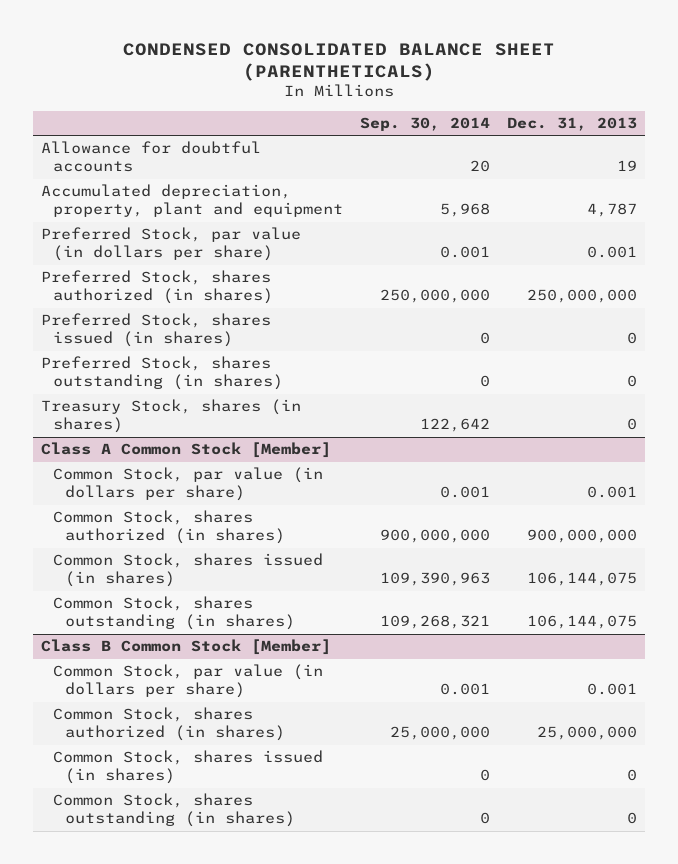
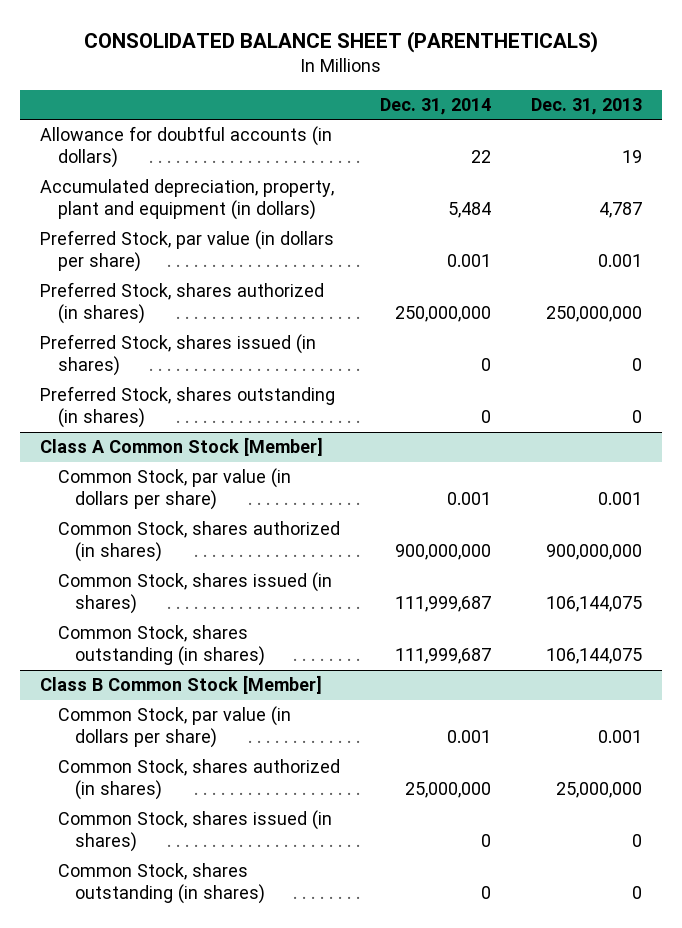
- CONDENSED CONSOLIDATED BALANCE SHEET (PARENTHETICALS)
+ CONSOLIDATED BALANCE SHEET (PARENTHETICALS)
- | Sep. 30, 2014 | Dec. 31, 2013
+ | Dec. 31, 2014 | Dec. 31, 2013
- Allowance for doubtful accounts | 20 | 19
- Accumulated depreciation, property, plant and equipment | 5,968 | 4,787
+ Allowance for doubtful accounts (in dollars) | 22 | 19
+ Accumulated depreciation, property, plant and equipment (in dollars) | 5,484 | 4,787
- Treasury Stock, shares (in shares) | 122,642 | 0

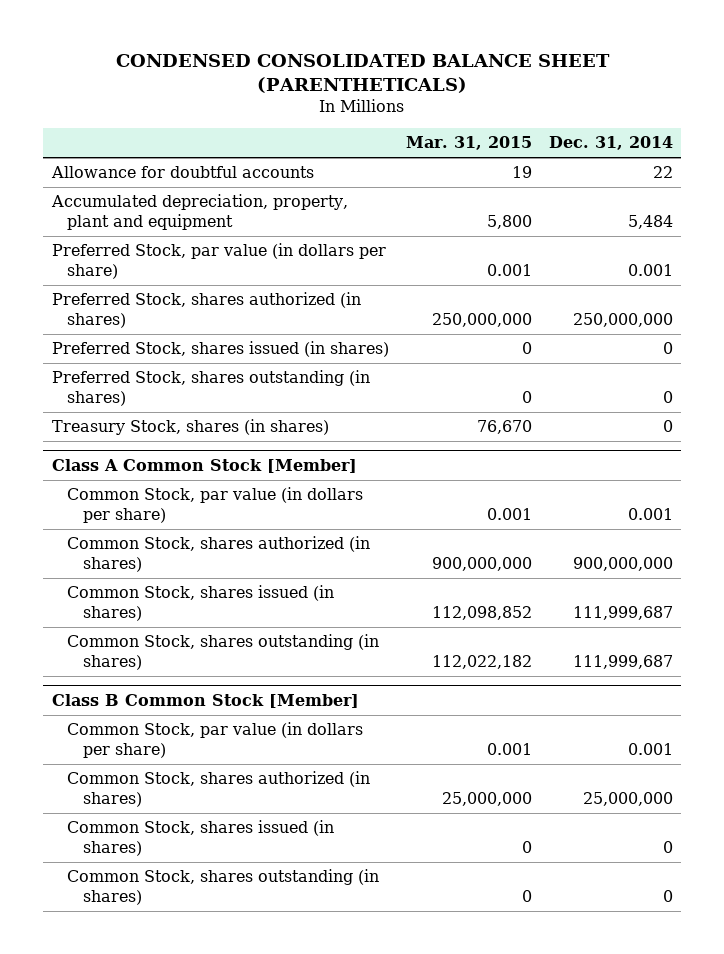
- CONSOLIDATED BALANCE SHEET (PARENTHETICALS)
+ CONDENSED CONSOLIDATED BALANCE SHEET (PARENTHETICALS)
- | Dec. 31, 2014 | Dec. 31, 2013
+ | Mar. 31, 2015 | Dec. 31, 2014
- Allowance for doubtful accounts (in dollars) | 22 | 19
- Accumulated depreciation, property, plant and equipment (in dollars) | 5,484 | 4,787
+ Allowance for doubtful accounts | 19 | 22
+ Accumulated depreciation, property, plant and equipment | 5,800 | 5,484
+ Treasury Stock, shares (in shares) | 76,670 | 0

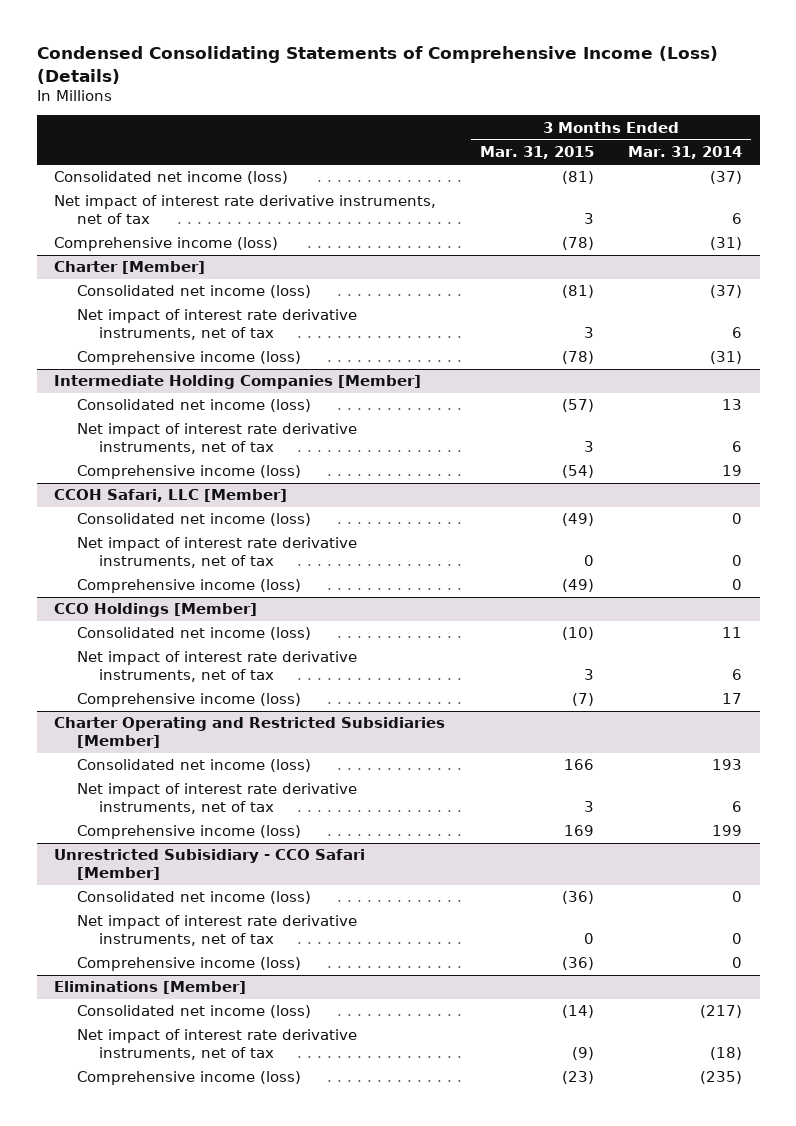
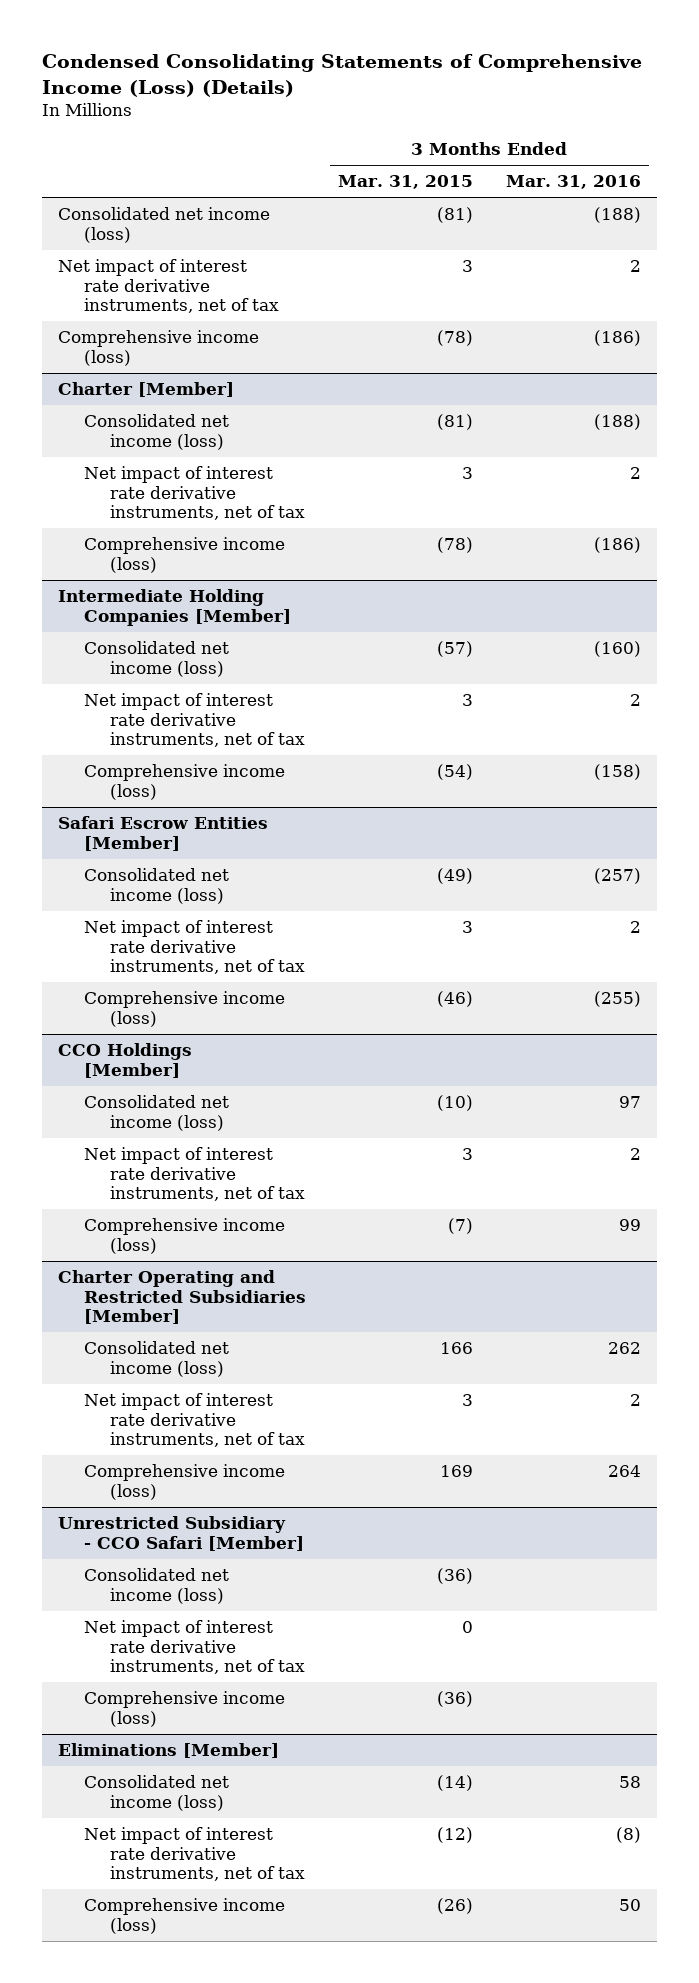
- | 3 Months Ended Mar. 31, 2015 | 3 Months Ended Mar. 31, 2014
+ | 3 Months Ended Mar. 31, 2015 | 3 Months Ended Mar. 31, 2016
- CCOH Safari, LLC [Member]
+ Safari Escrow Entities [Member]
- Net impact of interest rate derivative instruments, net of tax | 0 | 0
- Comprehensive income (loss) | (49) | 0
+ Net impact of interest rate derivative instruments, net of tax | 3 | 2
+ Comprehensive income (loss) | (46) | (255)
- Unrestricted Subisidiary - CCO Safari [Member]
+ Unrestricted Subsidiary - CCO Safari [Member]
@ Eliminations [Member]
- Net impact of interest rate derivative instruments, net of tax | (9) | (18)
- Comprehensive income (loss) | (23) | (235)
+ Net impact of interest rate derivative instruments, net of tax | (12) | (8)
+ Comprehensive income (loss) | (26) | 50

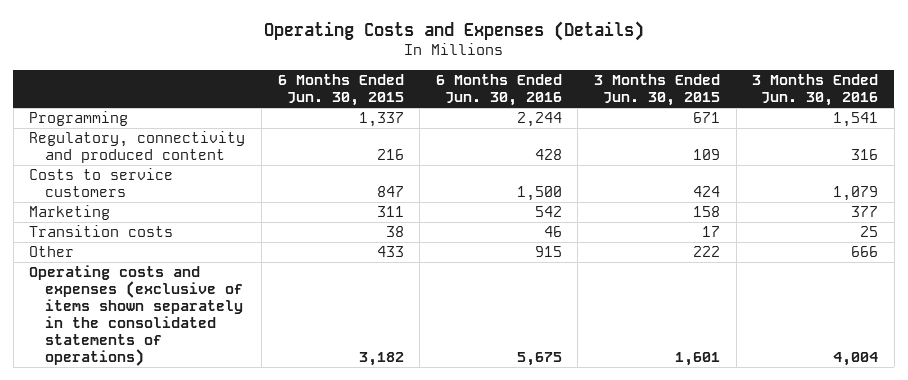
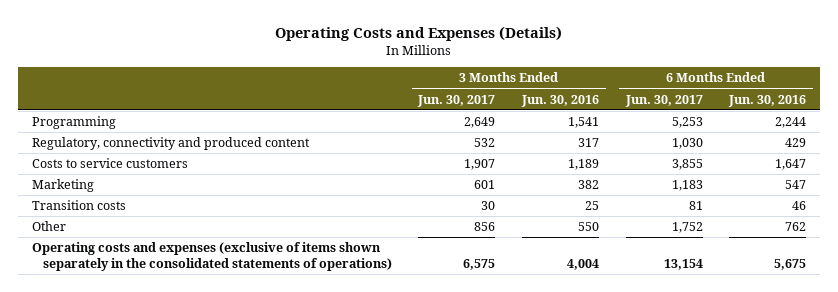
- | 6 Months Ended Jun. 30, 2015 | 6 Months Ended Jun. 30, 2016 | 3 Months Ended Jun. 30, 2015 | 3 Months Ended Jun. 30, 2016
+ | 3 Months Ended Jun. 30, 2017 | 3 Months Ended Jun. 30, 2016 | 6 Months Ended Jun. 30, 2017 | 6 Months Ended Jun. 30, 2016
- Regulatory, connectivity and produced content | 216 | 428 | 109 | 316
- Costs to service customers | 847 | 1,500 | 424 | 1,079
- Marketing | 311 | 542 | 158 | 377
+ Regulatory, connectivity and produced content | 532 | 317 | 1,030 | 429
+ Costs to service customers | 1,907 | 1,189 | 3,855 | 1,647
+ Marketing | 601 | 382 | 1,183 | 547
- Other | 433 | 915 | 222 | 666
+ Other | 856 | 550 | 1,752 | 762

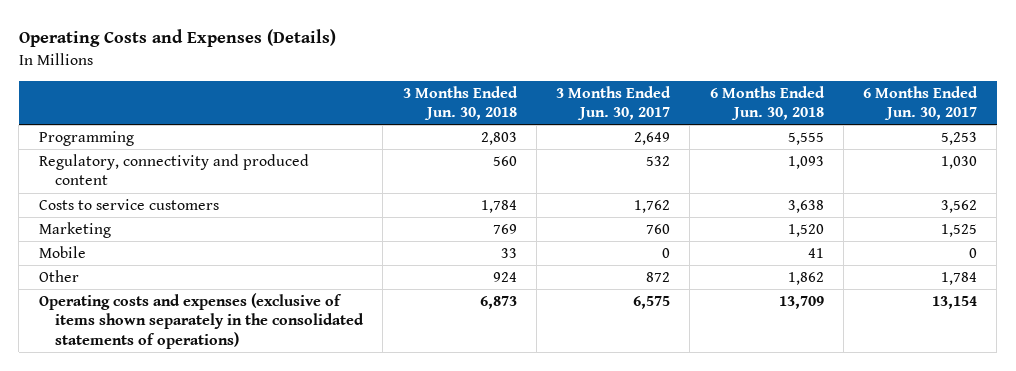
- | 3 Months Ended Jun. 30, 2017 | 3 Months Ended Jun. 30, 2016 | 6 Months Ended Jun. 30, 2017 | 6 Months Ended Jun. 30, 2016
+ | 3 Months Ended Jun. 30, 2018 | 3 Months Ended Jun. 30, 2017 | 6 Months Ended Jun. 30, 2018 | 6 Months Ended Jun. 30, 2017
- Costs to service customers | 1,907 | 1,189 | 3,855 | 1,647
- Marketing | 601 | 382 | 1,183 | 547
- Transition costs | 30 | 25 | 81 | 46
- Other | 856 | 550 | 1,752 | 762
+ Costs to service customers | 1,784 | 1,762 | 3,638 | 3,562
+ Marketing | 769 | 760 | 1,520 | 1,525
+ Mobile | 33 | 0 | 41 | 0
+ Other | 924 | 872 | 1,862 | 1,784

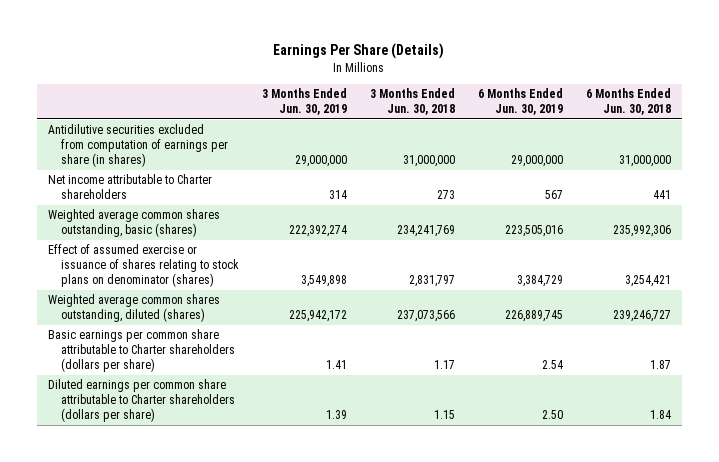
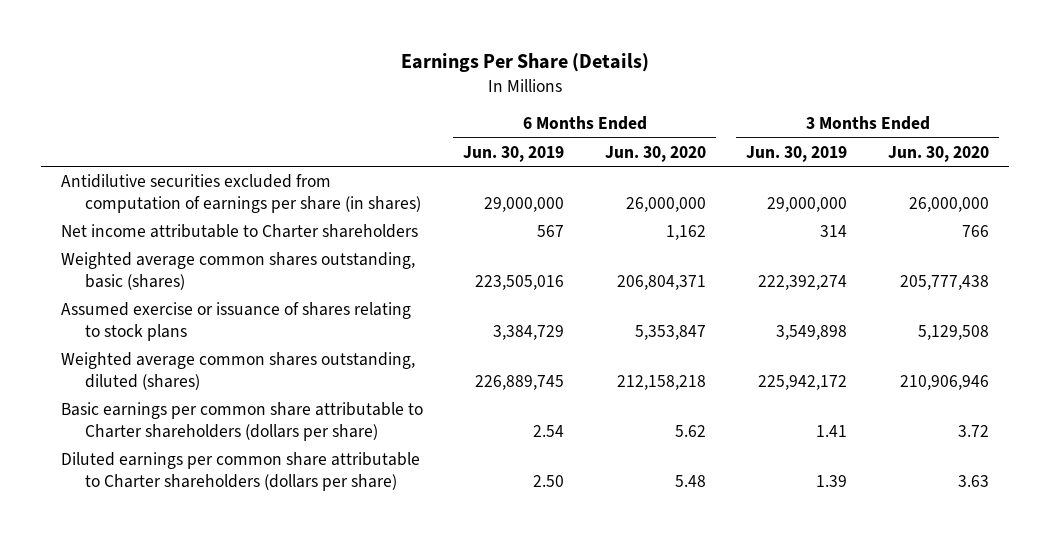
- | 3 Months Ended Jun. 30, 2019 | 3 Months Ended Jun. 30, 2018 | 6 Months Ended Jun. 30, 2019 | 6 Months Ended Jun. 30, 2018
+ | 6 Months Ended Jun. 30, 2019 | 6 Months Ended Jun. 30, 2020 | 3 Months Ended Jun. 30, 2019 | 3 Months Ended Jun. 30, 2020
- Effect of assumed exercise or issuance of shares relating to stock plans on denominator (shares) | 3,549,898 | 2,831,797 | 3,384,729 | 3,254,421
+ Assumed exercise or issuance of shares relating to stock plans | 3,384,729 | 5,353,847 | 3,549,898 | 5,129,508

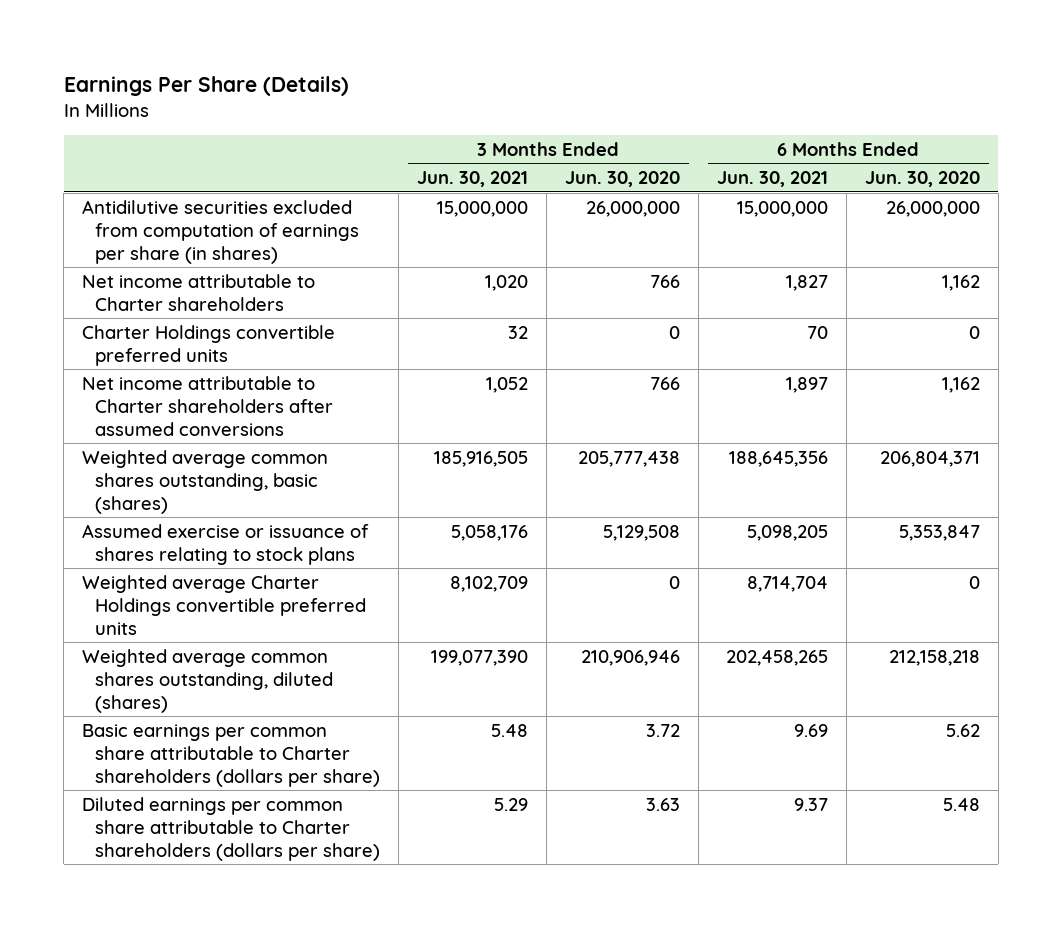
- | 6 Months Ended Jun. 30, 2019 | 6 Months Ended Jun. 30, 2020 | 3 Months Ended Jun. 30, 2019 | 3 Months Ended Jun. 30, 2020
+ | 3 Months Ended Jun. 30, 2021 | 3 Months Ended Jun. 30, 2020 | 6 Months Ended Jun. 30, 2021 | 6 Months Ended Jun. 30, 2020
+ Charter Holdings convertible preferred units | 32 | 0 | 70 | 0
+ Net income attributable to Charter shareholders after assumed conversions | 1,052 | 766 | 1,897 | 1,162
+ Weighted average Charter Holdings convertible preferred units | 8,102,709 | 0 | 8,714,704 | 0

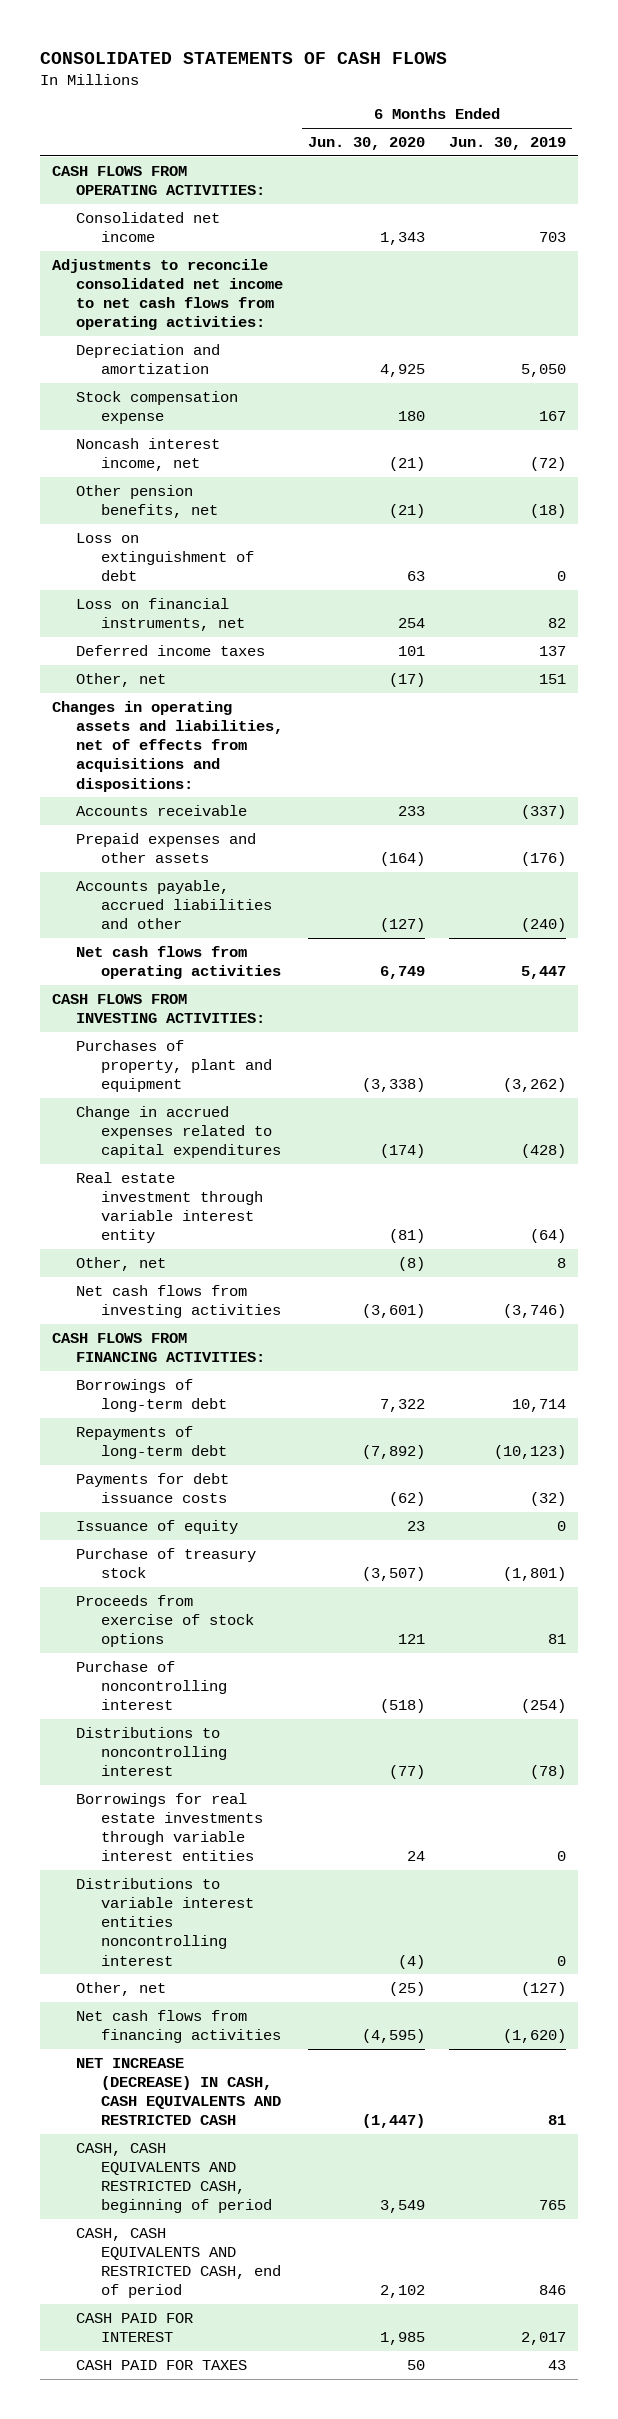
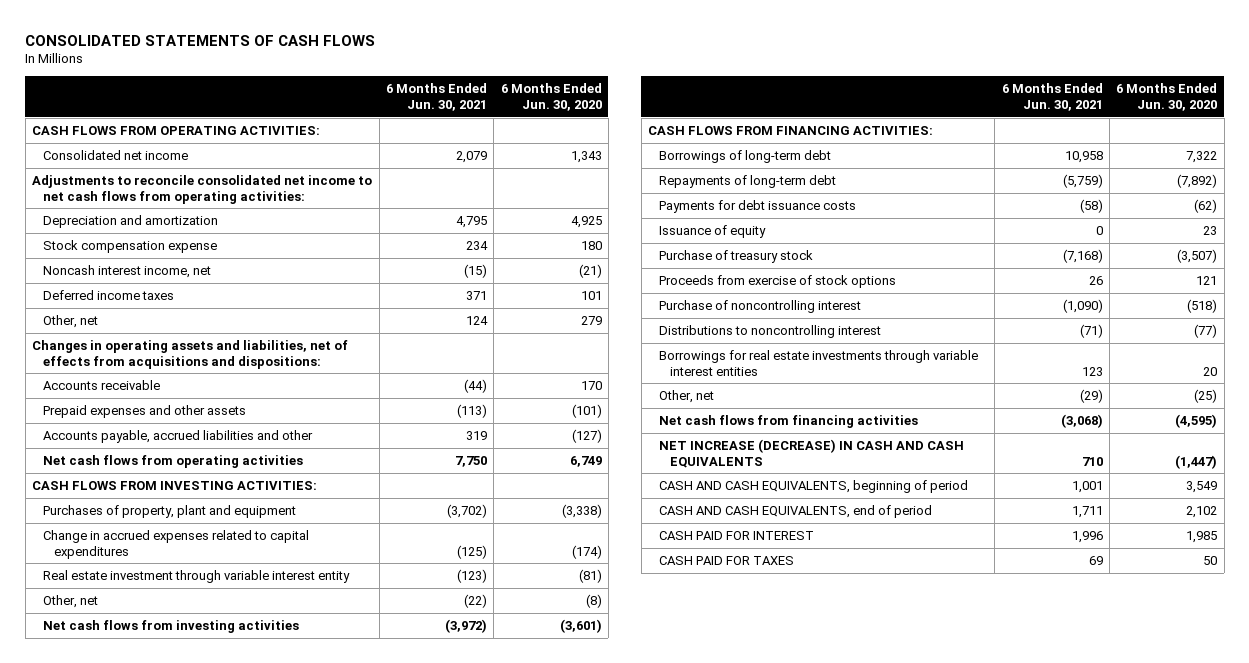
- | 6 Months Ended Jun. 30, 2020 | 6 Months Ended Jun. 30, 2019
+ | 6 Months Ended Jun. 30, 2021 | 6 Months Ended Jun. 30, 2020
- Other pension benefits, net | (21) | (18)
- Loss on extinguishment of debt | 63 | 0
- Loss on financial instruments, net | 254 | 82
- Other, net | (17) | 151
+ Other, net | 124 | 279
- Accounts receivable | 233 | (337)
- Prepaid expenses and other assets | (164) | (176)
+ Accounts receivable | (44) | 170
+ Prepaid expenses and other assets | (113) | (101)
- Borrowings for real estate investments through variable interest entities | 24 | 0
- Distributions to variable interest entities noncontrolling interest | (4) | 0
+ Borrowings for real estate investments through variable interest entities | 123 | 20
- NET INCREASE (DECREASE) IN CASH, CASH EQUIVALENTS AND RESTRICTED CASH | (1,447) | 81
- CASH, CASH EQUIVALENTS AND RESTRICTED CASH, beginning of period | 3,549 | 765
- CASH, CASH EQUIVALENTS AND RESTRICTED CASH, end of period | 2,102 | 846
+ NET INCREASE (DECREASE) IN CASH AND CASH EQUIVALENTS | 710 | (1,447)
+ CASH AND CASH EQUIVALENTS, beginning of period | 1,001 | 3,549
+ CASH AND CASH EQUIVALENTS, end of period | 1,711 | 2,102

